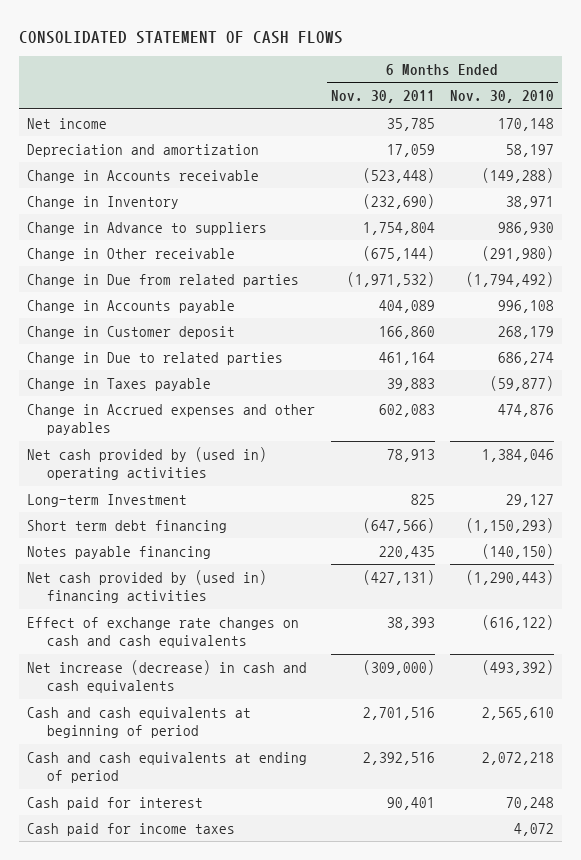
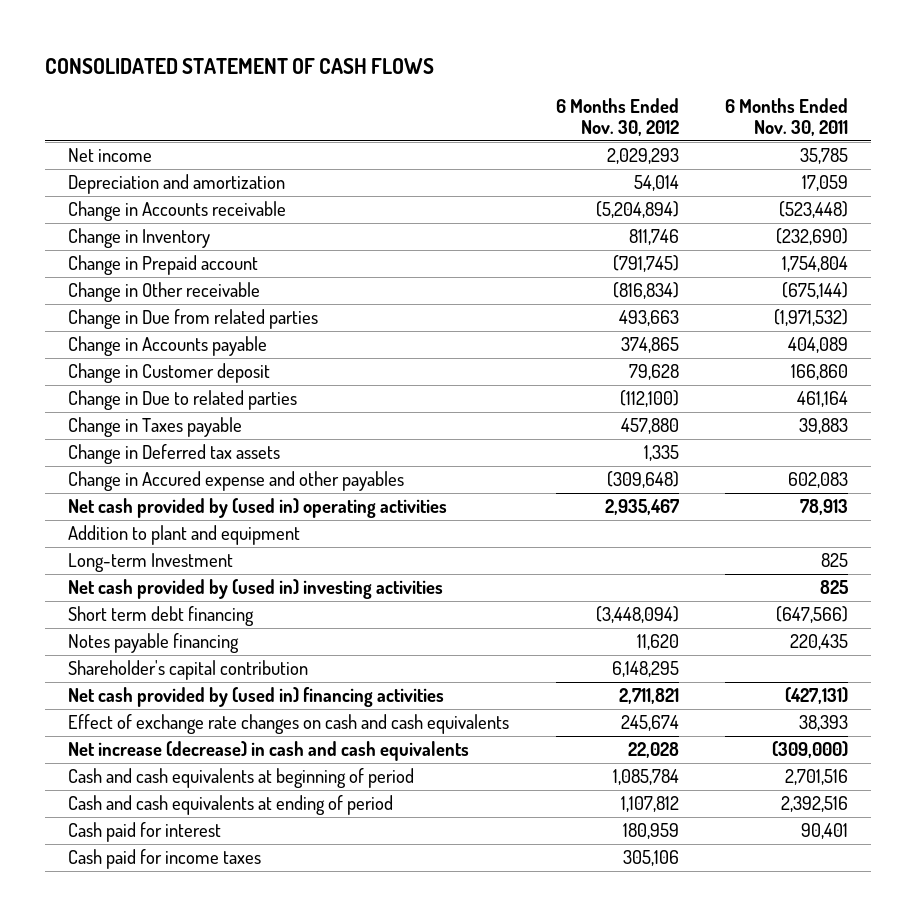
- | 6 Months Ended Nov. 30, 2011 | 6 Months Ended Nov. 30, 2010
+ | 6 Months Ended Nov. 30, 2012 | 6 Months Ended Nov. 30, 2011
- Change in Advance to suppliers | 1,754,804 | 986,930
+ Change in Prepaid account | (791,745) | 1,754,804
- Change in Accrued expenses and other payables | 602,083 | 474,876
+ Change in Deferred tax assets | 1,335 |
+ Change in Accured expense and other payables | (309,648) | 602,083
+ Addition to plant and equipment
+ Net cash provided by (used in) investing activities | | 825
+ Shareholder's capital contribution | 6,148,295 |

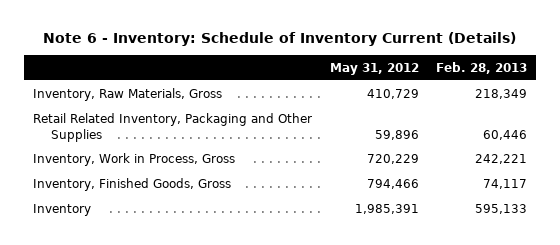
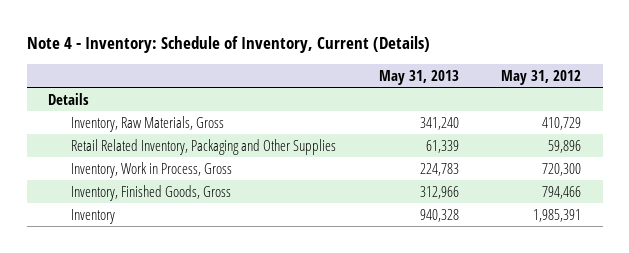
- Note 6 - Inventory: Schedule of Inventory Current (Details)
+ Note 4 - Inventory: Schedule of Inventory, Current (Details)
- | May 31, 2012 | Feb. 28, 2013
+ | May 31, 2013 | May 31, 2012
+ Details
- Inventory, Work in Process, Gross | 720,229 | 242,221
+ Inventory, Work in Process, Gross | 224,783 | 720,300

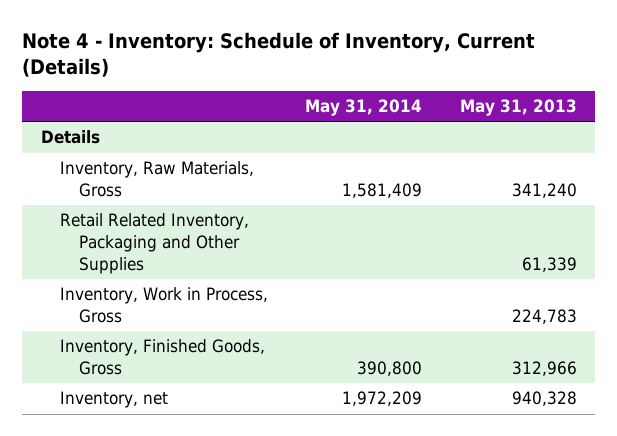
- | May 31, 2013 | May 31, 2012
+ | May 31, 2014 | May 31, 2013
- Inventory | 940,328 | 1,985,391
+ Inventory, net | 1,972,209 | 940,328

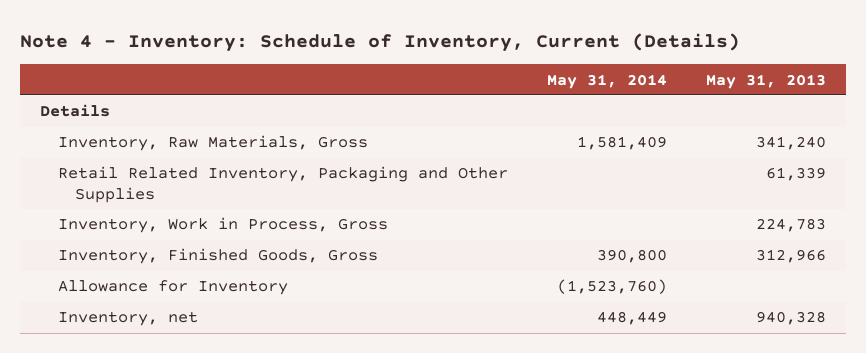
- Inventory, net | 1,972,209 | 940,328
+ Allowance for Inventory | (1,523,760) |
+ Inventory, net | 448,449 | 940,328

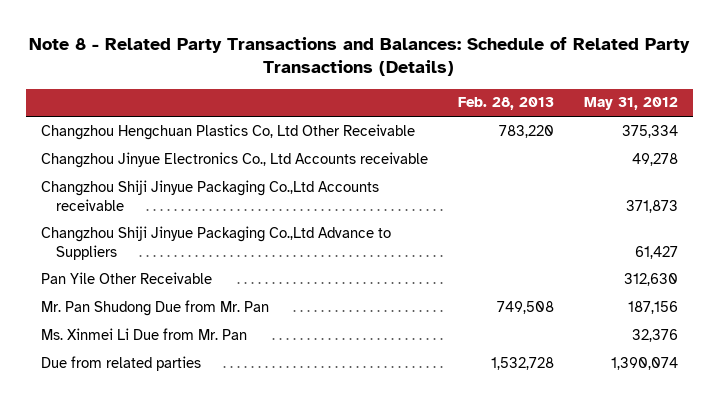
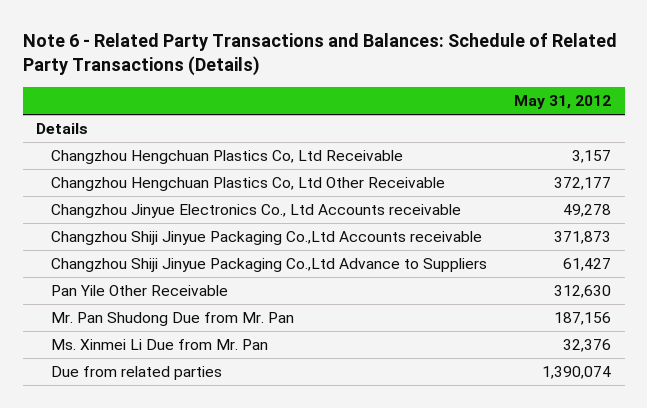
- Note 8 - Related Party Transactions and Balances: Schedule of Related Party Transactions (Details)
+ Note 6 - Related Party Transactions and Balances: Schedule of Related Party Transactions (Details)
- | Feb. 28, 2013 | May 31, 2012
+ | May 31, 2012
- Changzhou Hengchuan Plastics Co, Ltd Other Receivable | 783,220 | 375,334
+ Details
+ Changzhou Hengchuan Plastics Co, Ltd Receivable | 3,157
+ Changzhou Hengchuan Plastics Co, Ltd Other Receivable | 372,177

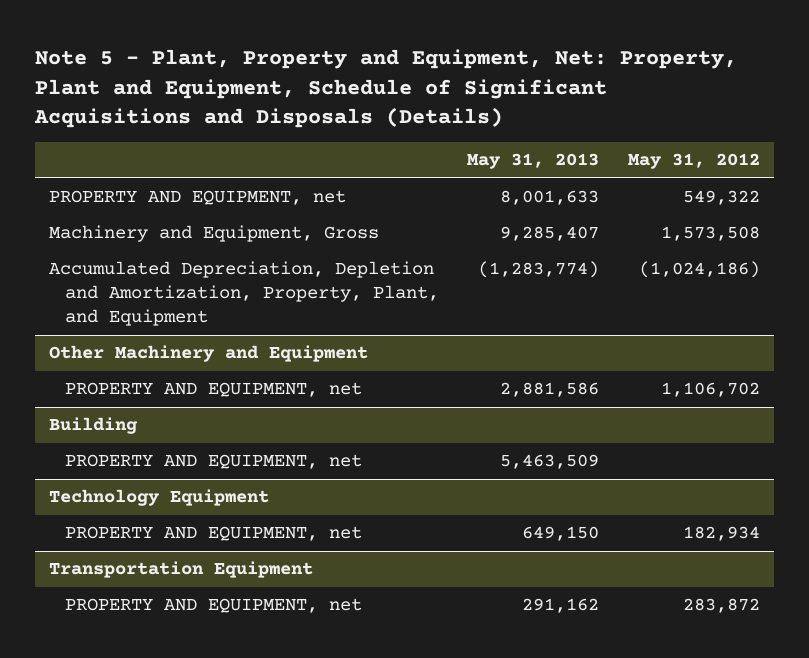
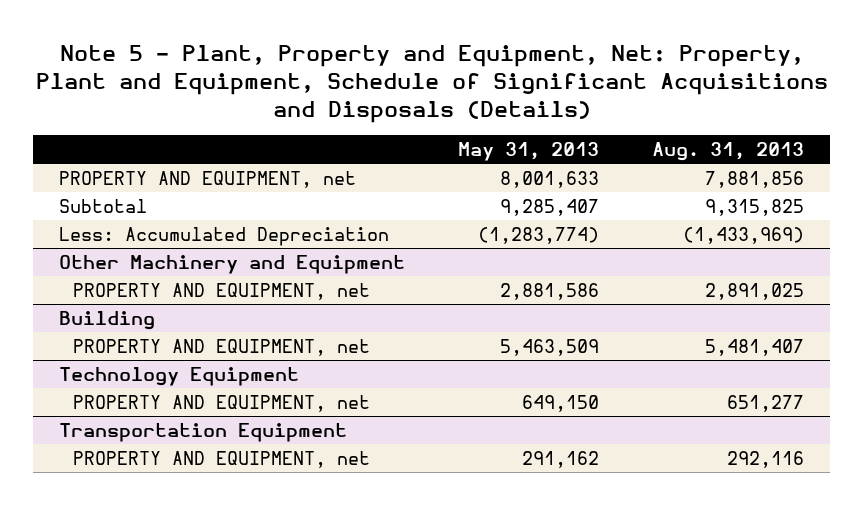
- | May 31, 2013 | May 31, 2012
+ | May 31, 2013 | Aug. 31, 2013
- Machinery and Equipment, Gross | 9,285,407 | 1,573,508
- Accumulated Depreciation, Depletion and Amortization, Property, Plant, and Equipment | (1,283,774) | (1,024,186)
+ Subtotal | 9,285,407 | 9,315,825
+ Less: Accumulated Depreciation | (1,283,774) | (1,433,969)

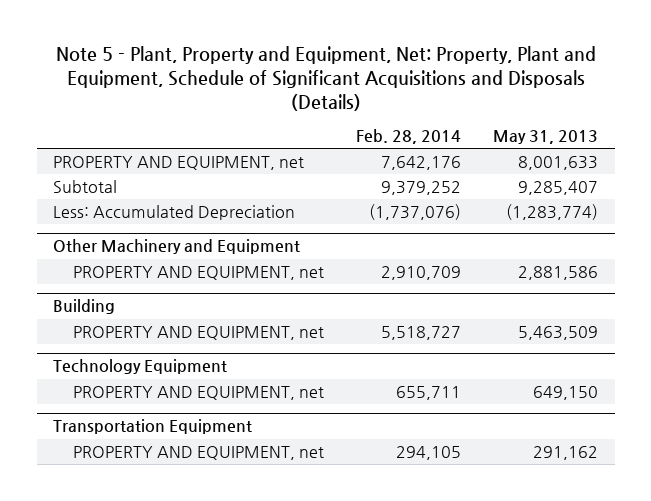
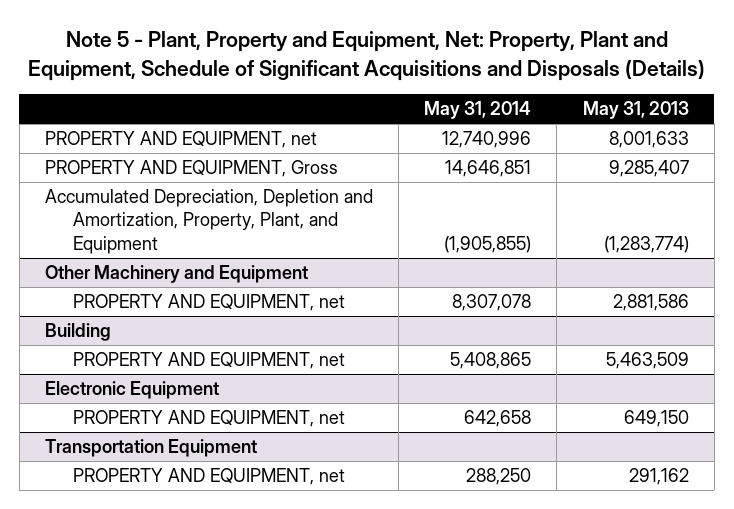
- | Feb. 28, 2014 | May 31, 2013
+ | May 31, 2014 | May 31, 2013
- Subtotal | 9,379,252 | 9,285,407
- Less: Accumulated Depreciation | (1,737,076) | (1,283,774)
+ PROPERTY AND EQUIPMENT, Gross | 14,646,851 | 9,285,407
+ Accumulated Depreciation, Depletion and Amortization, Property, Plant, and Equipment | (1,905,855) | (1,283,774)
- Technology Equipment
+ Electronic Equipment

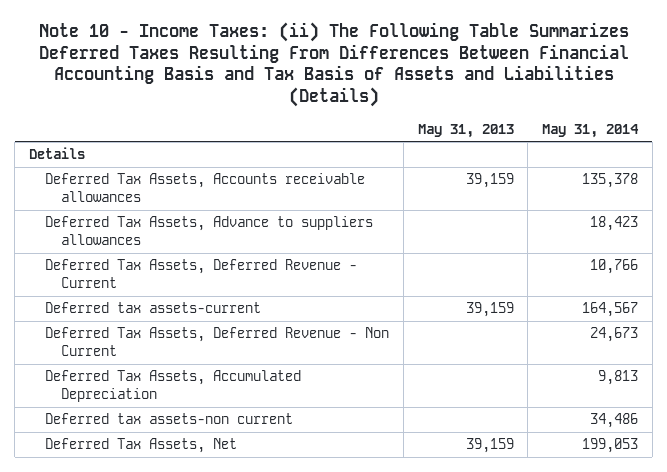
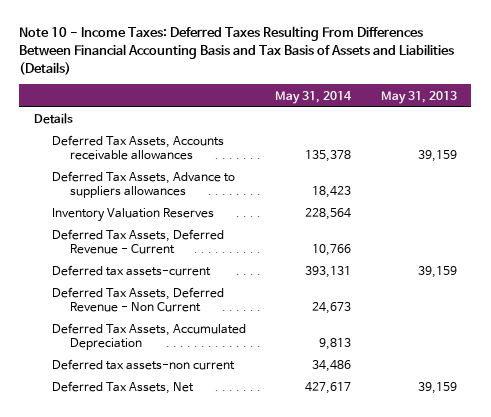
- Note 10 - Income Taxes: (ii) The Following Table Summarizes Deferred Taxes Resulting From Differences Between Financial Accounting Basis and Tax Basis of Assets and Liabilities (Details)
+ Note 10 - Income Taxes: Deferred Taxes Resulting From Differences Between Financial Accounting Basis and Tax Basis of Assets and Liabilities (Details)
- | May 31, 2013 | May 31, 2014
+ | May 31, 2014 | May 31, 2013
+ Inventory Valuation Reserves | 228,564 |
- Deferred tax assets-current | 39,159 | 164,567
+ Deferred tax assets-current | 393,131 | 39,159
- Deferred Tax Assets, Net | 39,159 | 199,053
+ Deferred Tax Assets, Net | 427,617 | 39,159

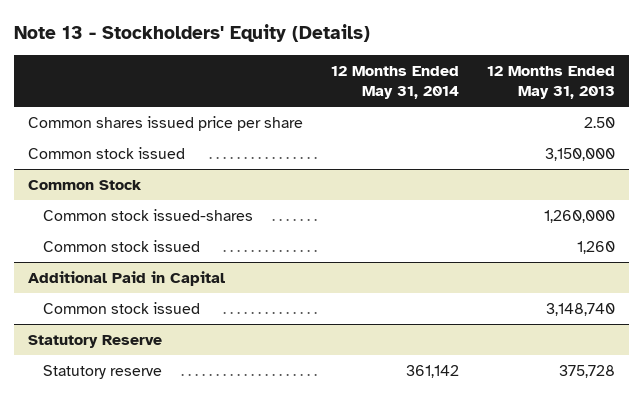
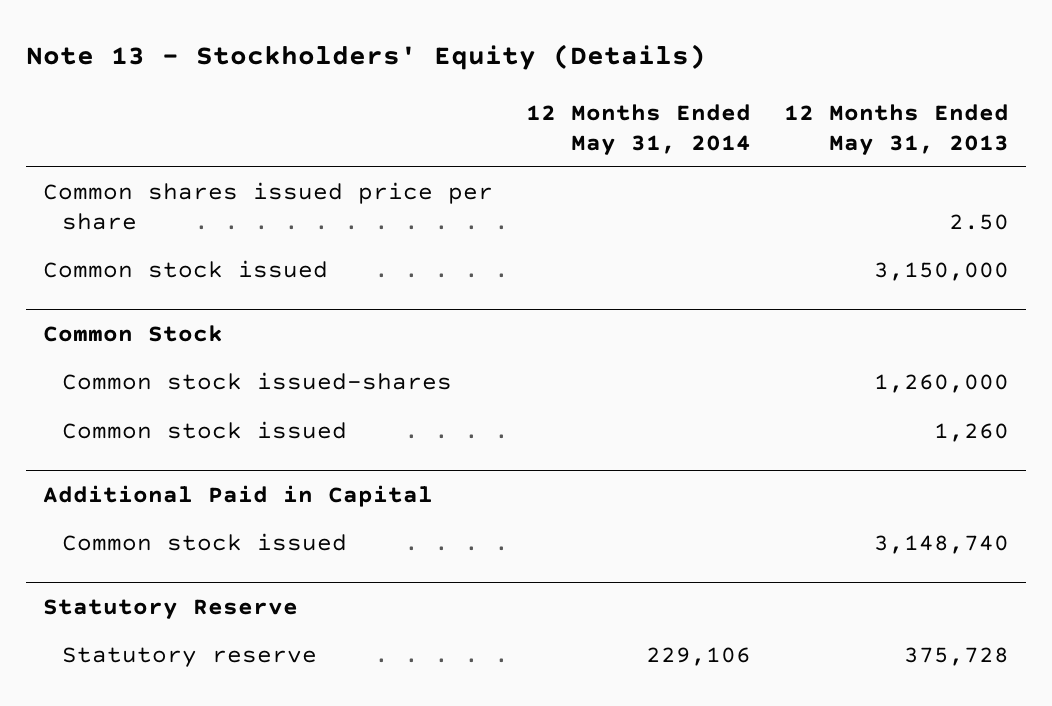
@ Statutory Reserve
- Statutory reserve | 361,142 | 375,728
+ Statutory reserve | 229,106 | 375,728

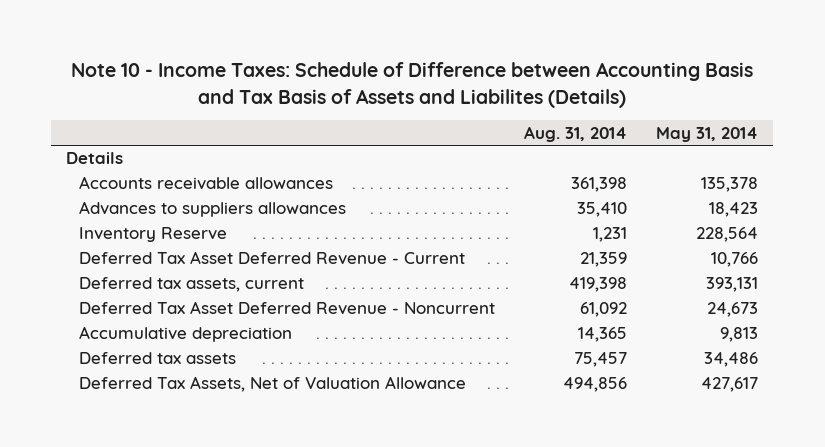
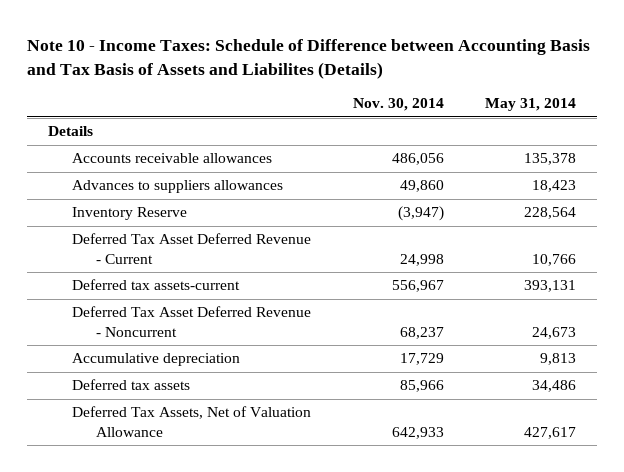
- | Aug. 31, 2014 | May 31, 2014
+ | Nov. 30, 2014 | May 31, 2014
- Deferred tax assets, current | 419,398 | 393,131
+ Deferred tax assets-current | 556,967 | 393,131

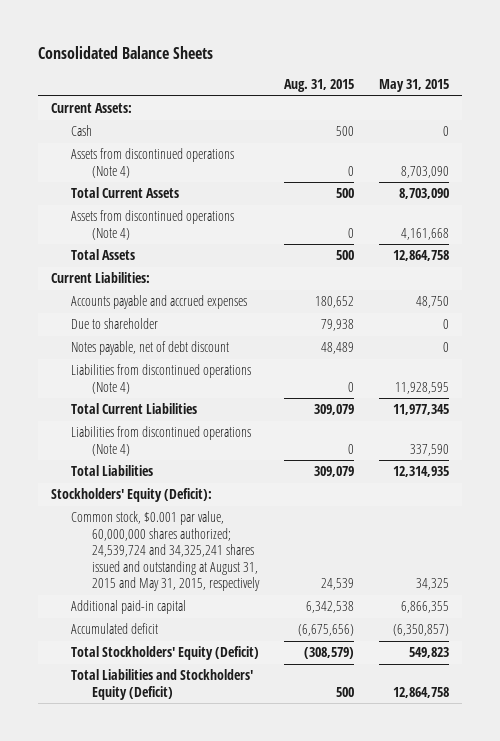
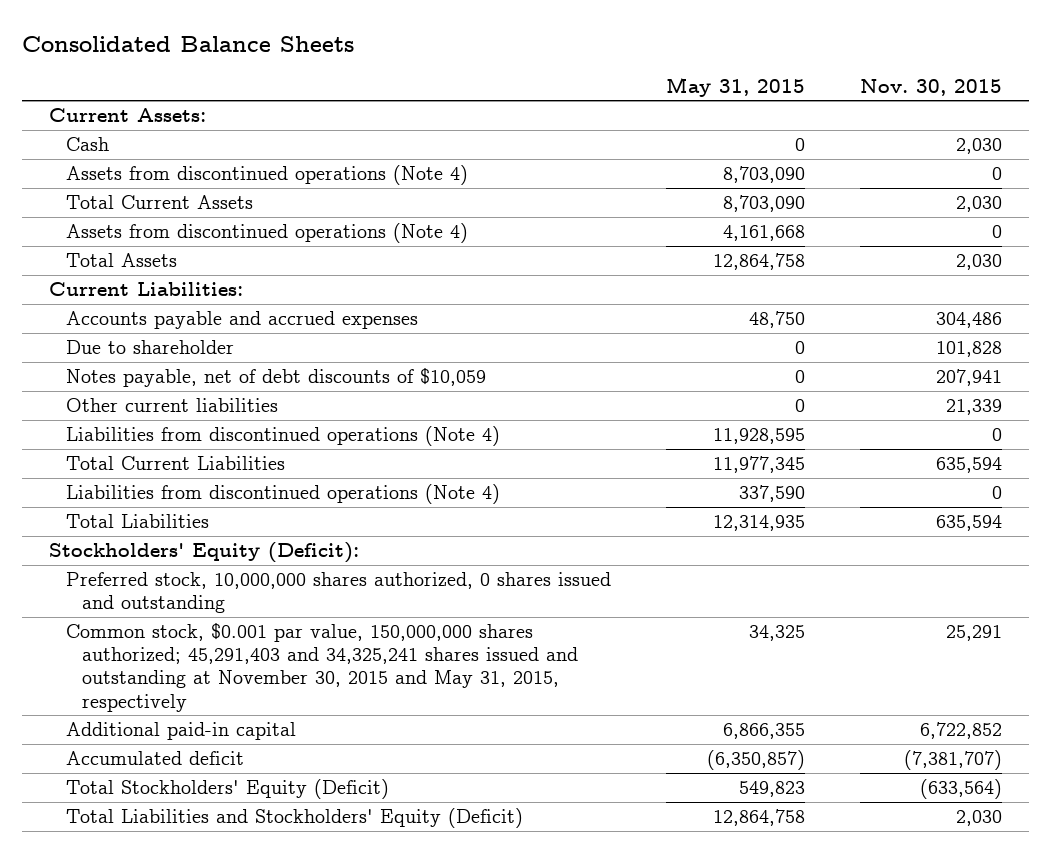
- | Aug. 31, 2015 | May 31, 2015
+ | May 31, 2015 | Nov. 30, 2015
- Notes payable, net of debt discount | 48,489 | 0
+ Notes payable, net of debt discounts of $10,059 | 0 | 207,941
+ Other current liabilities | 0 | 21,339
- Common stock, $0.001 par value, 60,000,000 shares authorized; 24,539,724 and 34,325,241 shares issued and outstanding at August 31, 2015 and May 31, 2015, respectively | 24,539 | 34,325
+ Preferred stock, 10,000,000 shares authorized, 0 shares issued and outstanding
+ Common stock, $0.001 par value, 150,000,000 shares authorized; 45,291,403 and 34,325,241 shares issued and outstanding at November 30, 2015 and May 31, 2015, respectively | 34,325 | 25,291

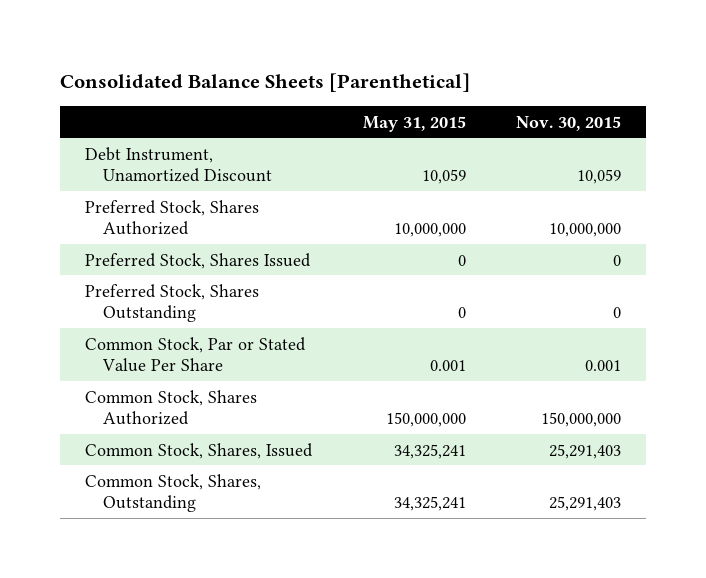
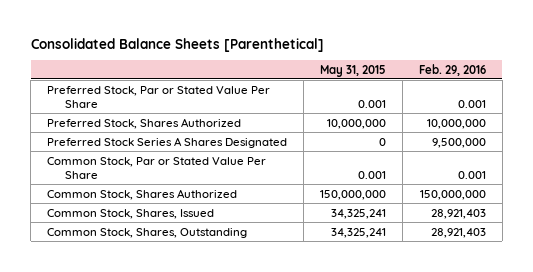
- | May 31, 2015 | Nov. 30, 2015
+ | May 31, 2015 | Feb. 29, 2016
- Debt Instrument, Unamortized Discount | 10,059 | 10,059
+ Preferred Stock, Par or Stated Value Per Share | 0.001 | 0.001
- Preferred Stock, Shares Issued | 0 | 0
- Preferred Stock, Shares Outstanding | 0 | 0
+ Preferred Stock Series A Shares Designated | 0 | 9,500,000

